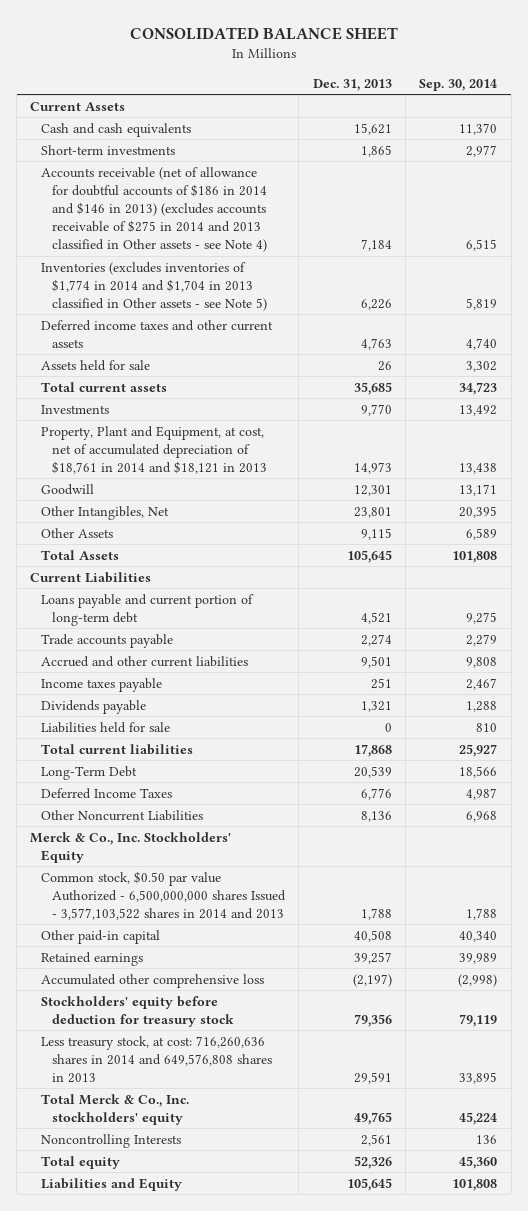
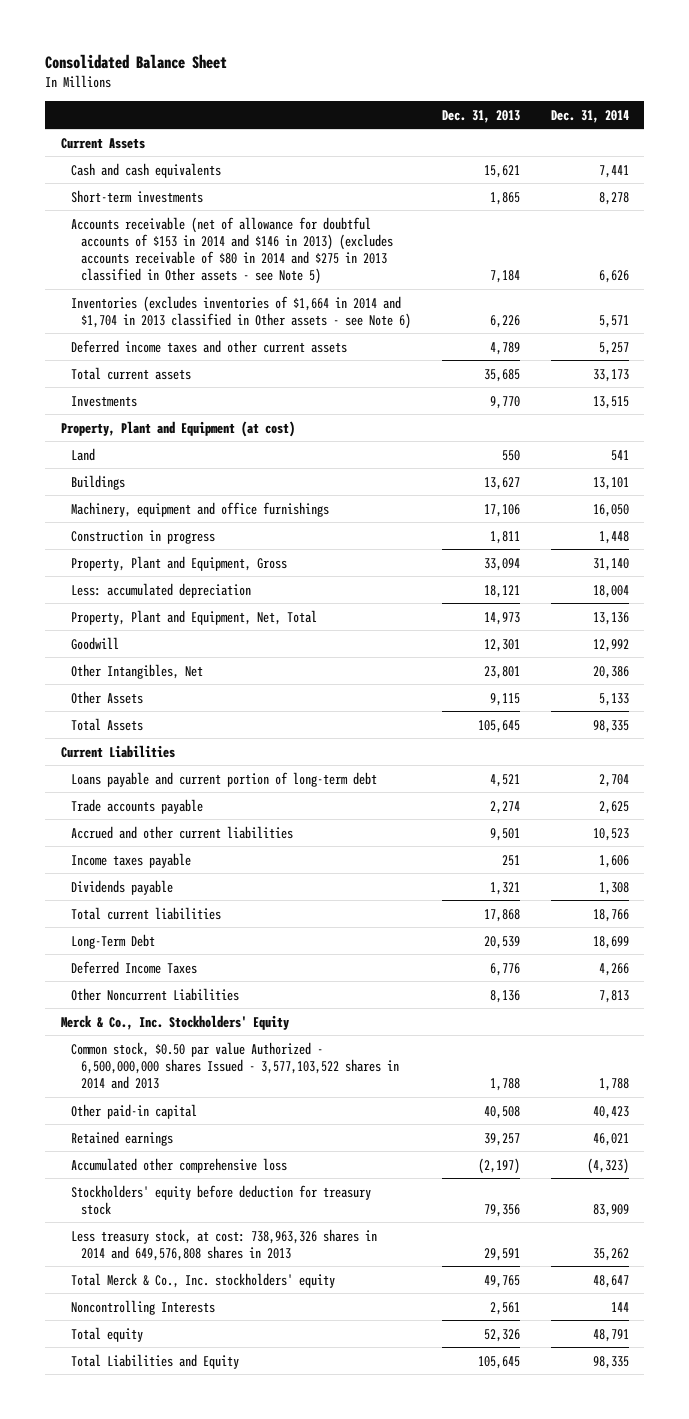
- CONSOLIDATED BALANCE SHEET
+ Consolidated Balance Sheet
- | Dec. 31, 2013 | Sep. 30, 2014
+ | Dec. 31, 2013 | Dec. 31, 2014
- Accounts receivable (net of allowance for doubtful accounts of $186 in 2014 and $146 in 2013) (excludes accounts receivable of $275 in 2014 and 2013 classified in Other assets - see Note 4) | 7,184 | 6,515
- Inventories (excludes inventories of $1,774 in 2014 and $1,704 in 2013 classified in Other assets - see Note 5) | 6,226 | 5,819
- Deferred income taxes and other current assets | 4,763 | 4,740
- Assets held for sale | 26 | 3,302
+ Accounts receivable (net of allowance for doubtful accounts of $153 in 2014 and $146 in 2013) (excludes accounts receivable of $80 in 2014 and $275 in 2013 classified in Other assets - see Note 5) | 7,184 | 6,626
+ Inventories (excludes inventories of $1,664 in 2014 and $1,704 in 2013 classified in Other assets - see Note 6) | 6,226 | 5,571
+ Deferred income taxes and other current assets | 4,789 | 5,257
- Property, Plant and Equipment, at cost, net of accumulated depreciation of $18,761 in 2014 and $18,121 in 2013 | 14,973 | 13,438
+ Property, Plant and Equipment (at cost)
+ Land | 550 | 541
+ Buildings | 13,627 | 13,101
+ Machinery, equipment and office furnishings | 17,106 | 16,050
+ Construction in progress | 1,811 | 1,448
+ Property, Plant and Equipment, Gross | 33,094 | 31,140
+ Less: accumulated depreciation | 18,121 | 18,004
+ Property, Plant and Equipment, Net, Total | 14,973 | 13,136
- Liabilities held for sale | 0 | 810
- Less treasury stock, at cost: 716,260,636 shares in 2014 and 649,576,808 shares in 2013 | 29,591 | 33,895
+ Less treasury stock, at cost: 738,963,326 shares in 2014 and 649,576,808 shares in 2013 | 29,591 | 35,262
- Liabilities and Equity | 105,645 | 101,808
+ Total Liabilities and Equity | 105,645 | 98,335

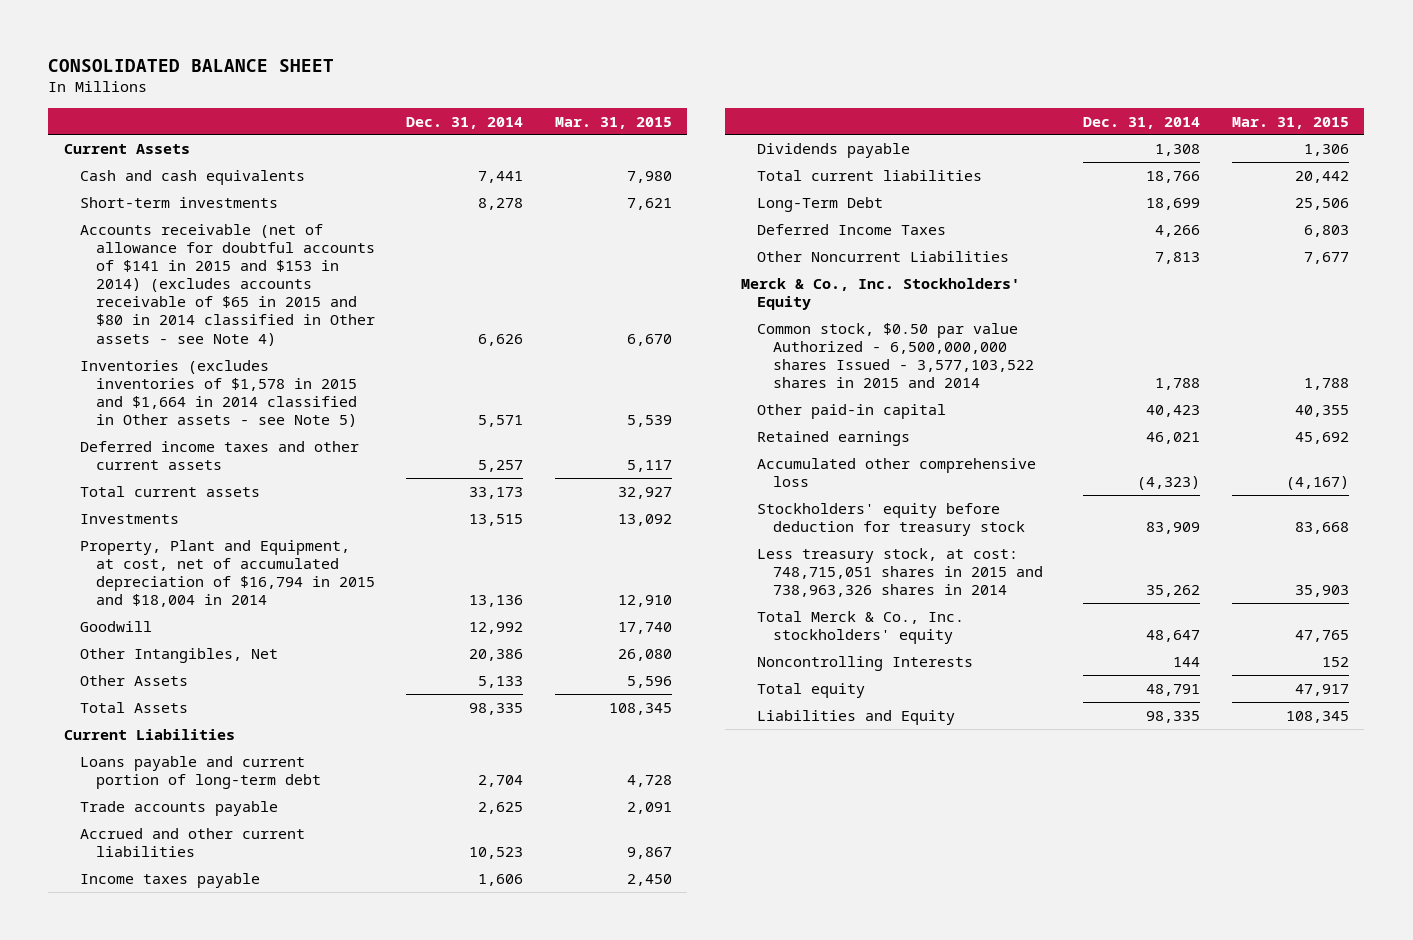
- Consolidated Balance Sheet
+ CONSOLIDATED BALANCE SHEET
- | Dec. 31, 2013 | Dec. 31, 2014
+ | Dec. 31, 2014 | Mar. 31, 2015
- Accounts receivable (net of allowance for doubtful accounts of $153 in 2014 and $146 in 2013) (excludes accounts receivable of $80 in 2014 and $275 in 2013 classified in Other assets - see Note 5) | 7,184 | 6,626
- Inventories (excludes inventories of $1,664 in 2014 and $1,704 in 2013 classified in Other assets - see Note 6) | 6,226 | 5,571
+ Accounts receivable (net of allowance for doubtful accounts of $141 in 2015 and $153 in 2014) (excludes accounts receivable of $65 in 2015 and $80 in 2014 classified in Other assets - see Note 4) | 6,626 | 6,670
+ Inventories (excludes inventories of $1,578 in 2015 and $1,664 in 2014 classified in Other assets - see Note 5) | 5,571 | 5,539
- Property, Plant and Equipment (at cost)
- Land | 550 | 541
- Buildings | 13,627 | 13,101
- Machinery, equipment and office furnishings | 17,106 | 16,050
- Construction in progress | 1,811 | 1,448
- Property, Plant and Equipment, Gross | 33,094 | 31,140
- Less: accumulated depreciation | 18,121 | 18,004
- Property, Plant and Equipment, Net, Total | 14,973 | 13,136
+ Property, Plant and Equipment, at cost, net of accumulated depreciation of $16,794 in 2015 and $18,004 in 2014 | 13,136 | 12,910
- Common stock, $0.50 par value Authorized - 6,500,000,000 shares Issued - 3,577,103,522 shares in 2014 and 2013 | 1,788 | 1,788
+ Common stock, $0.50 par value Authorized - 6,500,000,000 shares Issued - 3,577,103,522 shares in 2015 and 2014 | 1,788 | 1,788
- Less treasury stock, at cost: 738,963,326 shares in 2014 and 649,576,808 shares in 2013 | 29,591 | 35,262
+ Less treasury stock, at cost: 748,715,051 shares in 2015 and 738,963,326 shares in 2014 | 35,262 | 35,903
- Total Liabilities and Equity | 105,645 | 98,335
+ Liabilities and Equity | 98,335 | 108,345

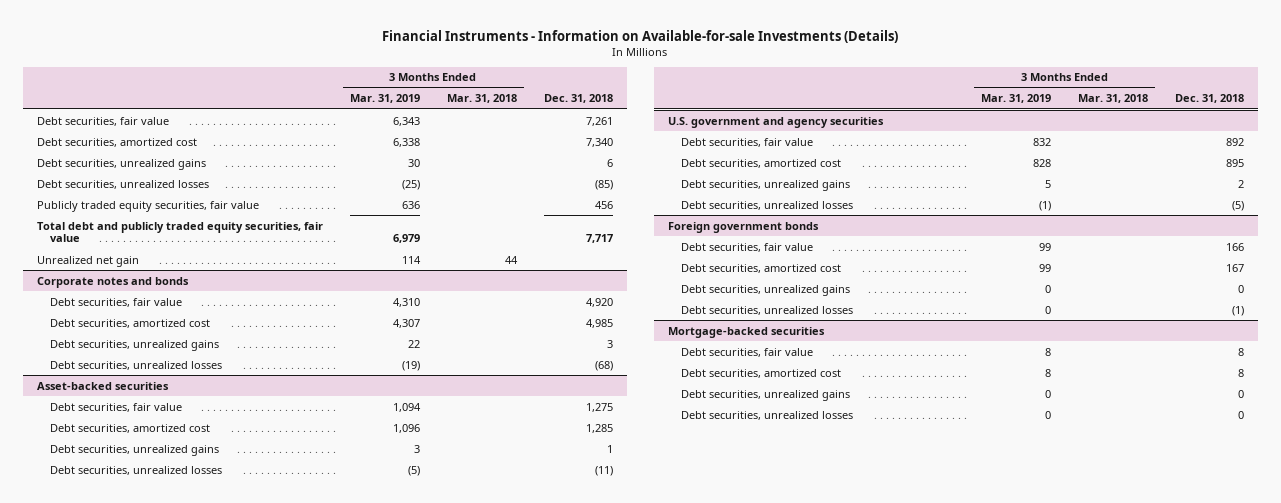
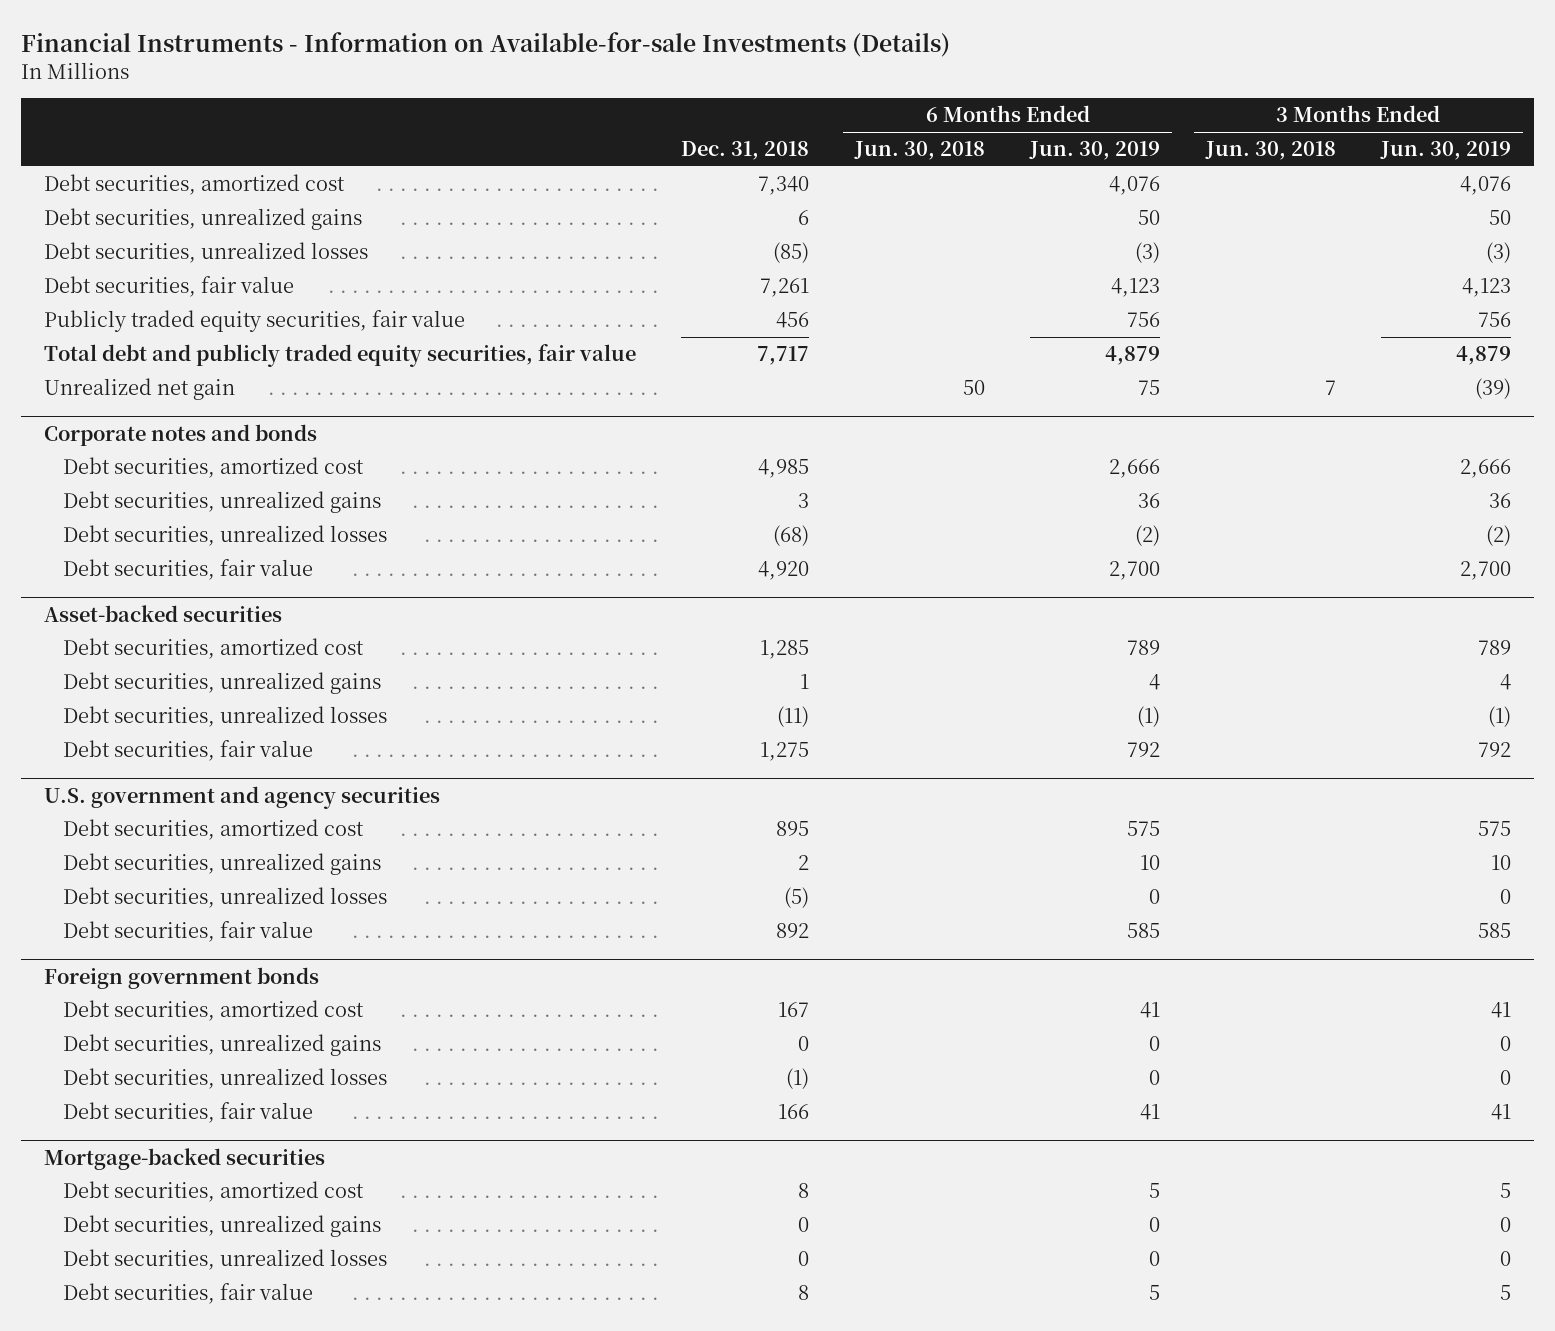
- | 3 Months Ended Mar. 31, 2019 | 3 Months Ended Mar. 31, 2018 | Dec. 31, 2018
+ | Dec. 31, 2018 | 6 Months Ended Jun. 30, 2018 | 6 Months Ended Jun. 30, 2019 | 3 Months Ended Jun. 30, 2018 | 3 Months Ended Jun. 30, 2019
moved down: Debt securities, fair value | 7,261 | | 4,123 | | 4,123
@ Corporate notes and bonds
moved down: Debt securities, fair value | 4,920 | | 2,700 | | 2,700
@ Asset-backed securities
moved down: Debt securities, fair value | 1,275 | | 792 | | 792
@ U.S. government and agency securities
moved down: Debt securities, fair value | 892 | | 585 | | 585
@ Foreign government bonds
moved down: Debt securities, fair value | 166 | | 41 | | 41
@ Mortgage-backed securities
moved down: Debt securities, fair value | 8 | | 5 | | 5

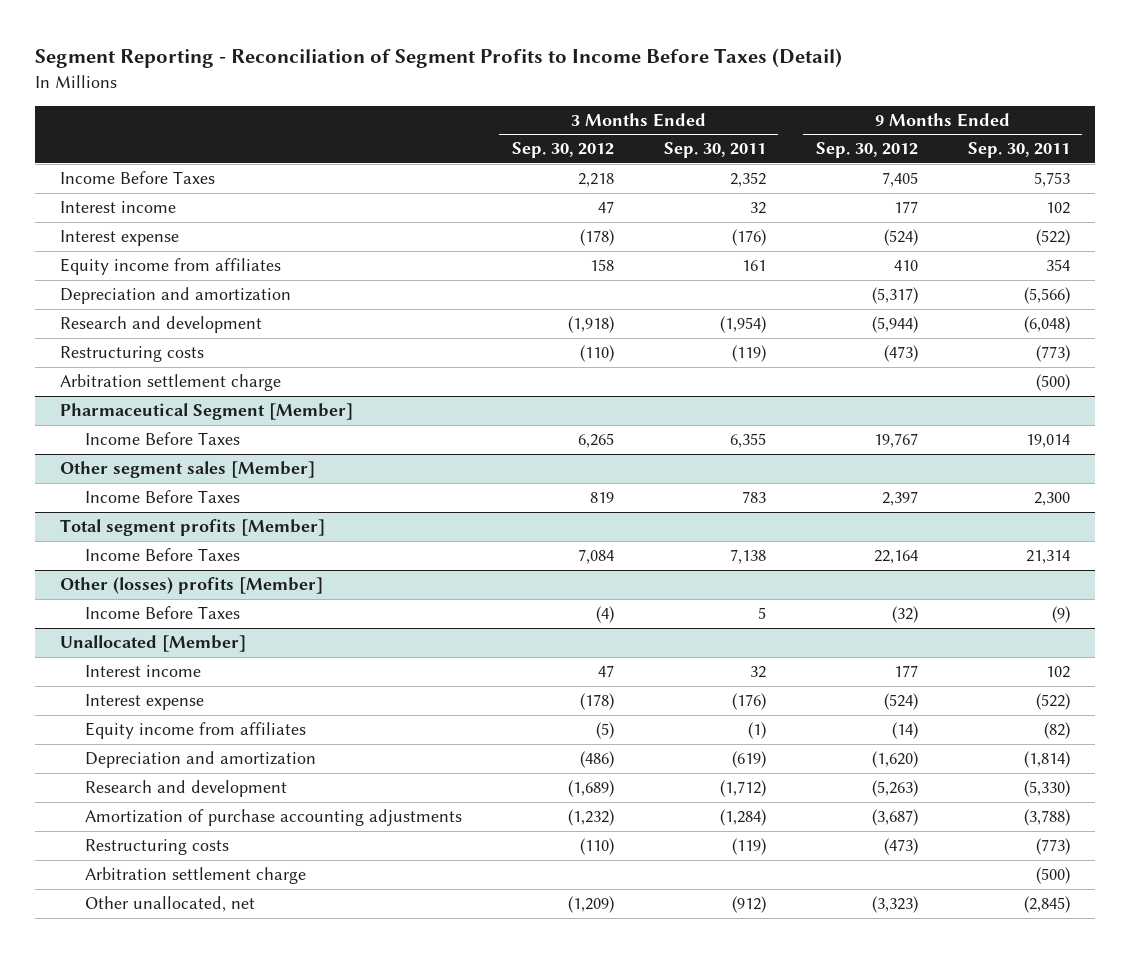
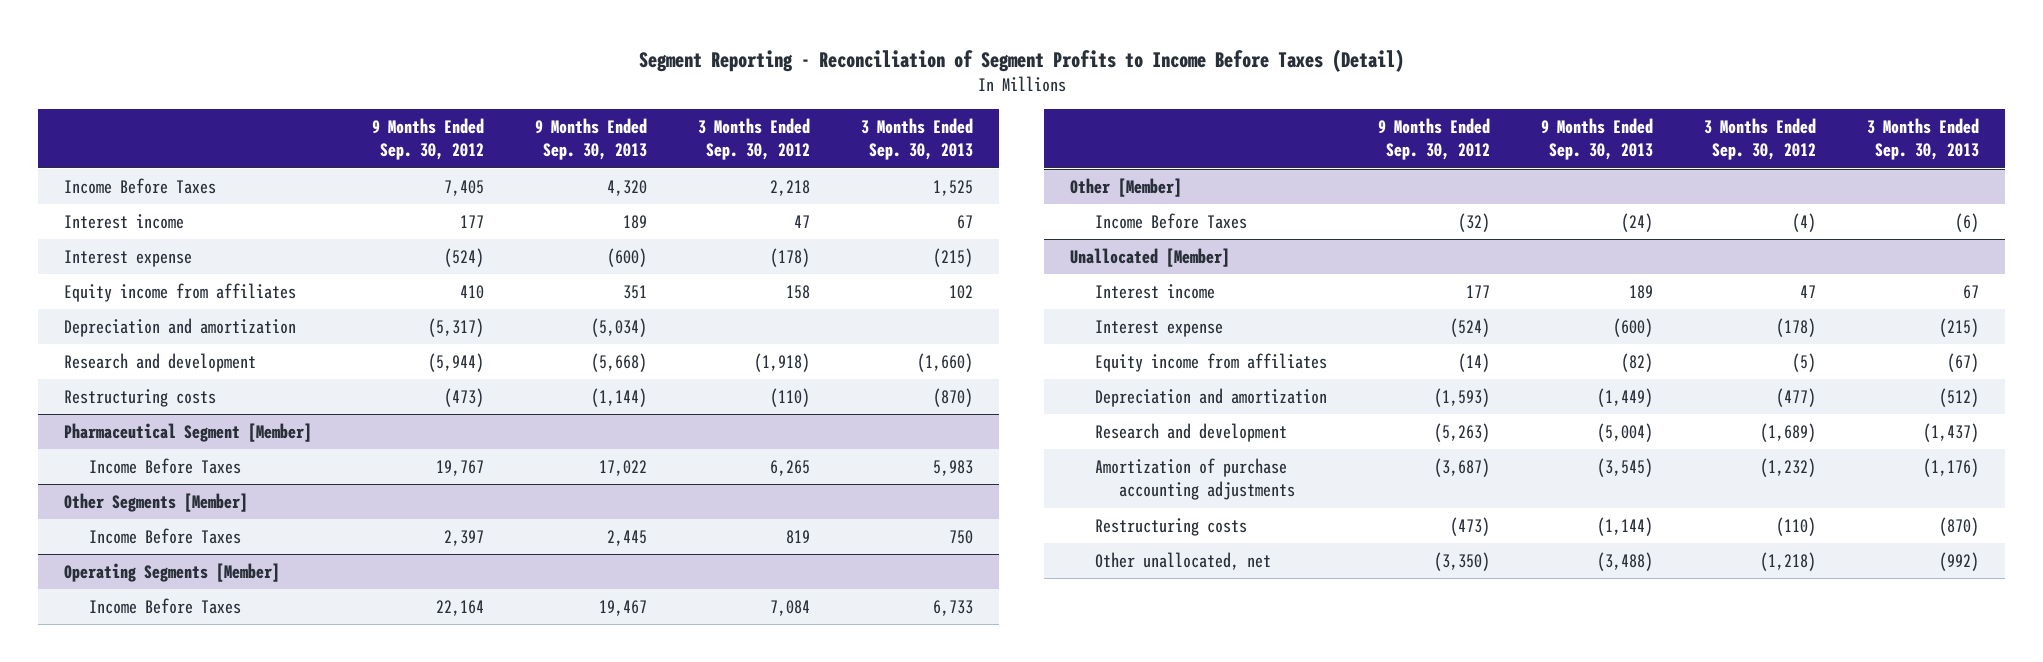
- | 3 Months Ended Sep. 30, 2012 | 3 Months Ended Sep. 30, 2011 | 9 Months Ended Sep. 30, 2012 | 9 Months Ended Sep. 30, 2011
+ | 9 Months Ended Sep. 30, 2012 | 9 Months Ended Sep. 30, 2013 | 3 Months Ended Sep. 30, 2012 | 3 Months Ended Sep. 30, 2013
- Arbitration settlement charge | | | | (500)
- Other segment sales [Member]
+ Other Segments [Member]
- Total segment profits [Member]
+ Operating Segments [Member]
- Other (losses) profits [Member]
+ Other [Member]
@ Unallocated [Member]
- Depreciation and amortization | (486) | (619) | (1,620) | (1,814)
+ Depreciation and amortization | (1,593) | (1,449) | (477) | (512)
- Arbitration settlement charge | | | | (500)
- Other unallocated, net | (1,209) | (912) | (3,323) | (2,845)
+ Other unallocated, net | (3,350) | (3,488) | (1,218) | (992)

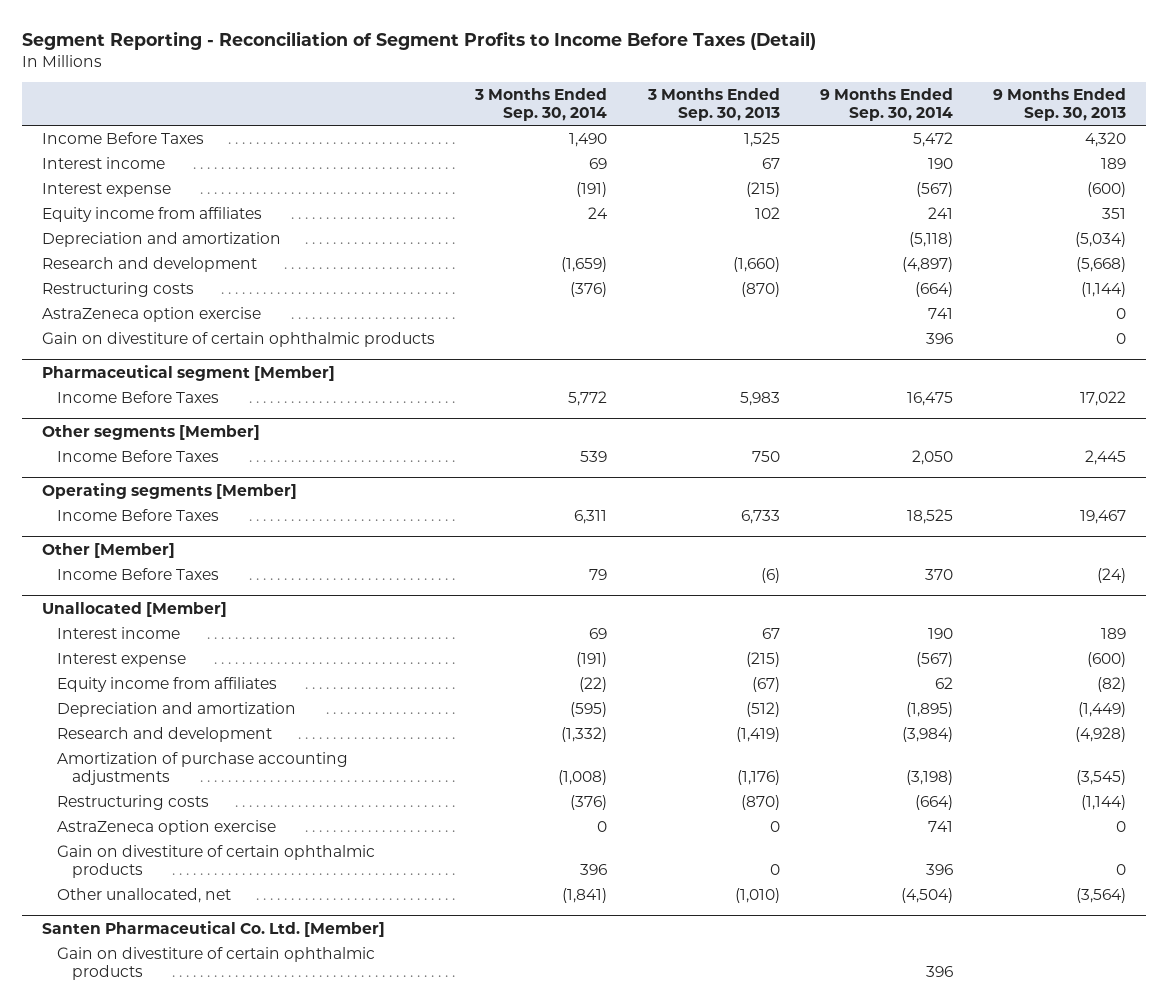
- | 9 Months Ended Sep. 30, 2012 | 9 Months Ended Sep. 30, 2013 | 3 Months Ended Sep. 30, 2012 | 3 Months Ended Sep. 30, 2013
+ | 3 Months Ended Sep. 30, 2014 | 3 Months Ended Sep. 30, 2013 | 9 Months Ended Sep. 30, 2014 | 9 Months Ended Sep. 30, 2013
- Pharmaceutical Segment [Member]
+ AstraZeneca option exercise | | | 741 | 0
+ Gain on divestiture of certain ophthalmic products | | | 396 | 0
+ Pharmaceutical segment [Member]
- Other Segments [Member]
+ Other segments [Member]
- Operating Segments [Member]
+ Operating segments [Member]
@ Unallocated [Member]
- Research and development | (5,263) | (5,004) | (1,689) | (1,437)
+ Research and development | (1,332) | (1,419) | (3,984) | (4,928)
- Other unallocated, net | (3,350) | (3,488) | (1,218) | (992)
+ AstraZeneca option exercise | 0 | 0 | 741 | 0
+ Gain on divestiture of certain ophthalmic products | 396 | 0 | 396 | 0
+ Other unallocated, net | (1,841) | (1,010) | (4,504) | (3,564)
+ Santen Pharmaceutical Co. Ltd. [Member]
+ Gain on divestiture of certain ophthalmic products | | | 396 |

